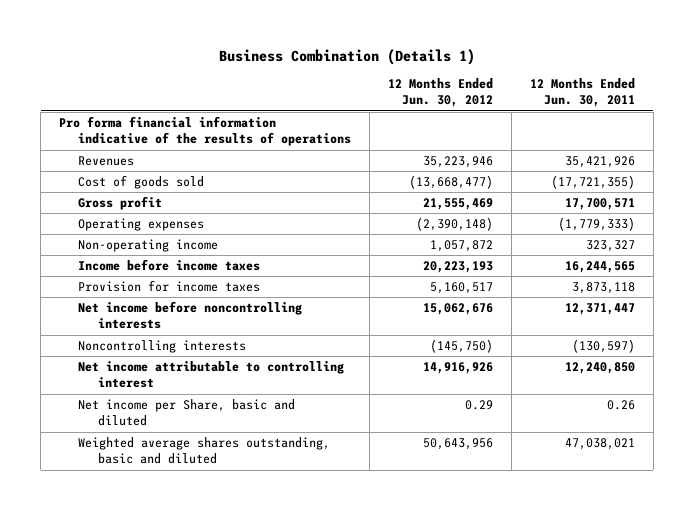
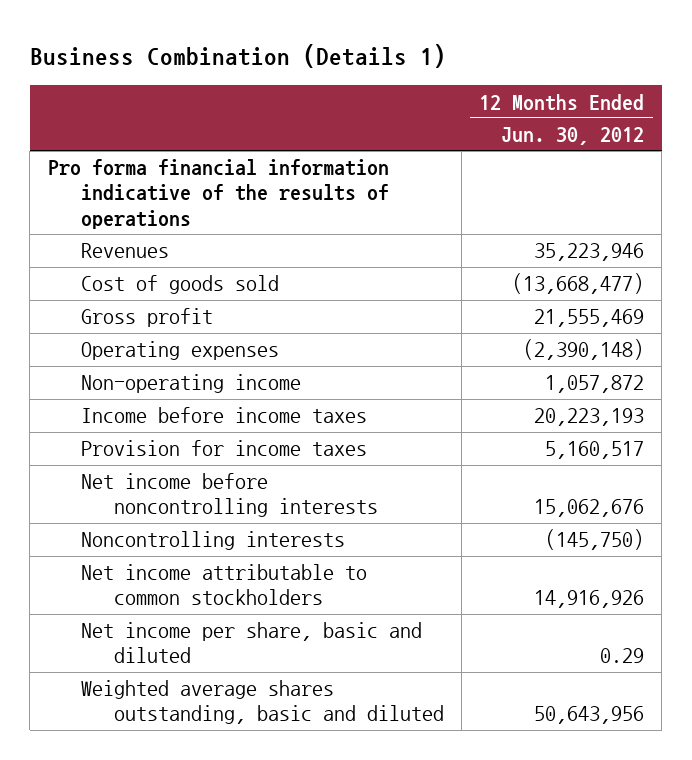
- | 12 Months Ended Jun. 30, 2012 | 12 Months Ended Jun. 30, 2011
+ | 12 Months Ended Jun. 30, 2012
- Net income attributable to controlling interest | 14,916,926 | 12,240,850
- Net income per Share, basic and diluted | 0.29 | 0.26
+ Net income attributable to common stockholders | 14,916,926
+ Net income per share, basic and diluted | 0.29

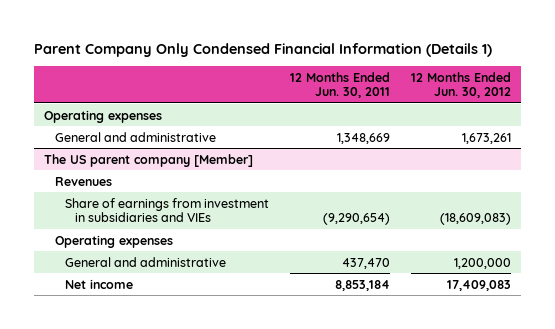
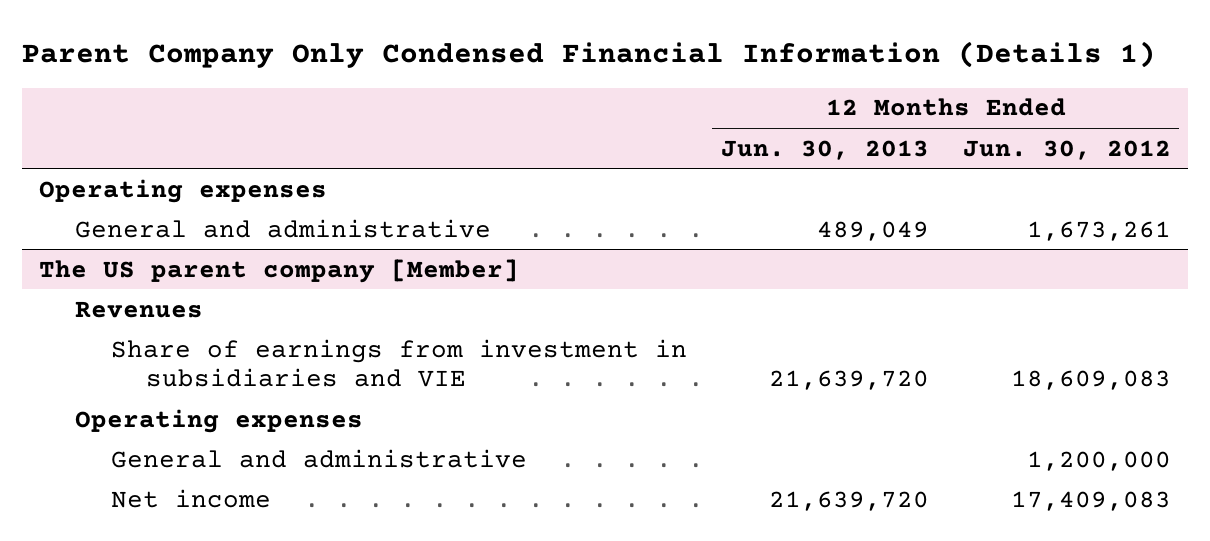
- | 12 Months Ended Jun. 30, 2011 | 12 Months Ended Jun. 30, 2012
+ | 12 Months Ended Jun. 30, 2013 | 12 Months Ended Jun. 30, 2012
@ The US parent company [Member]
- Share of earnings from investment in subsidiaries and VIEs | (9,290,654) | (18,609,083)
+ Share of earnings from investment in subsidiaries and VIE | 21,639,720 | 18,609,083

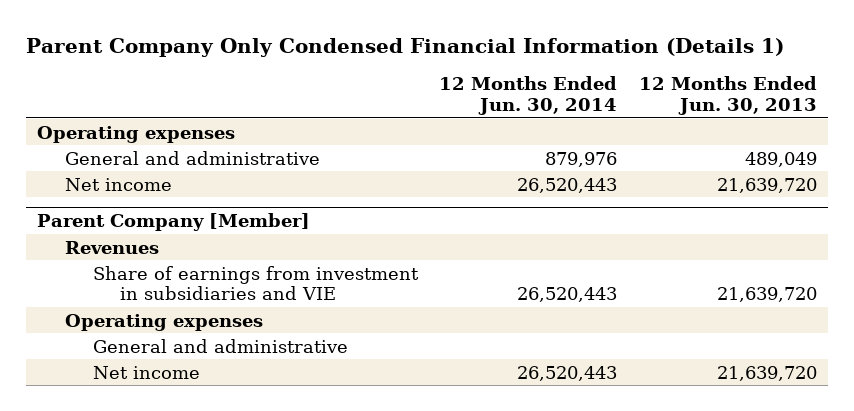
- | 12 Months Ended Jun. 30, 2013 | 12 Months Ended Jun. 30, 2012
+ | 12 Months Ended Jun. 30, 2014 | 12 Months Ended Jun. 30, 2013
- The US parent company [Member]
+ Net income | 26,520,443 | 21,639,720
+ Parent Company [Member]

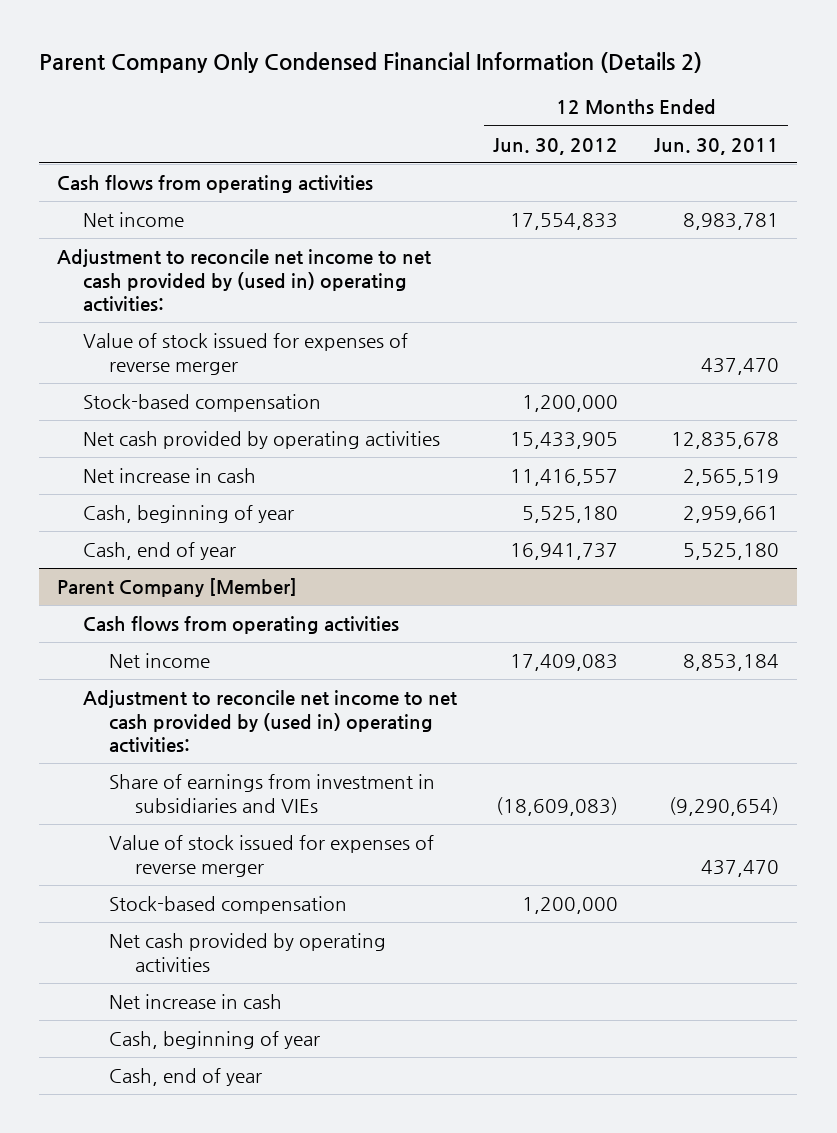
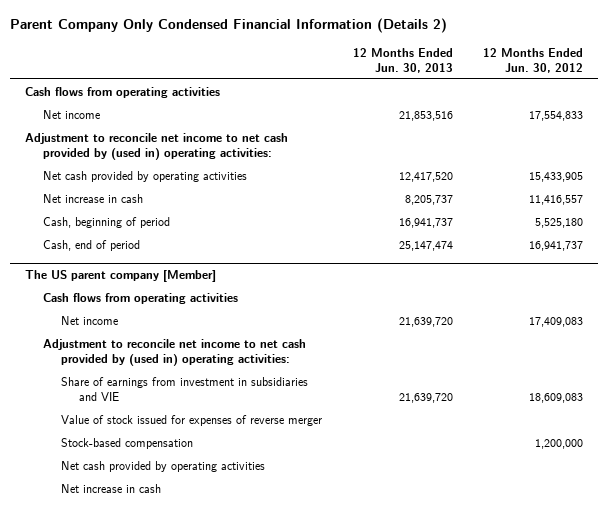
- | 12 Months Ended Jun. 30, 2012 | 12 Months Ended Jun. 30, 2011
+ | 12 Months Ended Jun. 30, 2013 | 12 Months Ended Jun. 30, 2012
- Value of stock issued for expenses of reverse merger | | 437,470
- Stock-based compensation | 1,200,000 |
- Cash, beginning of year | 5,525,180 | 2,959,661
- Cash, end of year | 16,941,737 | 5,525,180
- Parent Company [Member]
+ Cash, beginning of period | 16,941,737 | 5,525,180
+ Cash, end of period | 25,147,474 | 16,941,737
+ The US parent company [Member]
- Share of earnings from investment in subsidiaries and VIEs | (18,609,083) | (9,290,654)
+ Share of earnings from investment in subsidiaries and VIE | 21,639,720 | 18,609,083
- Cash, beginning of year
- Cash, end of year

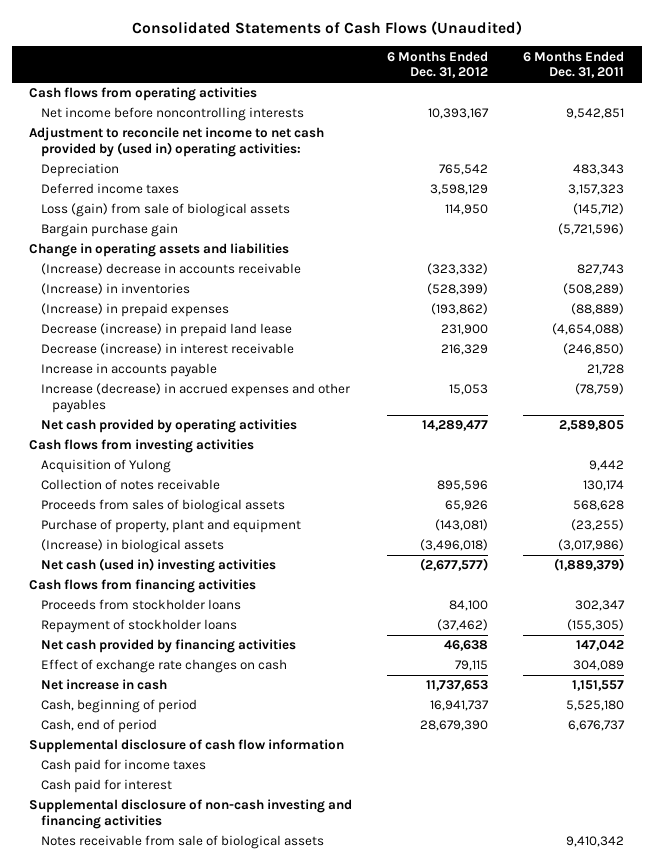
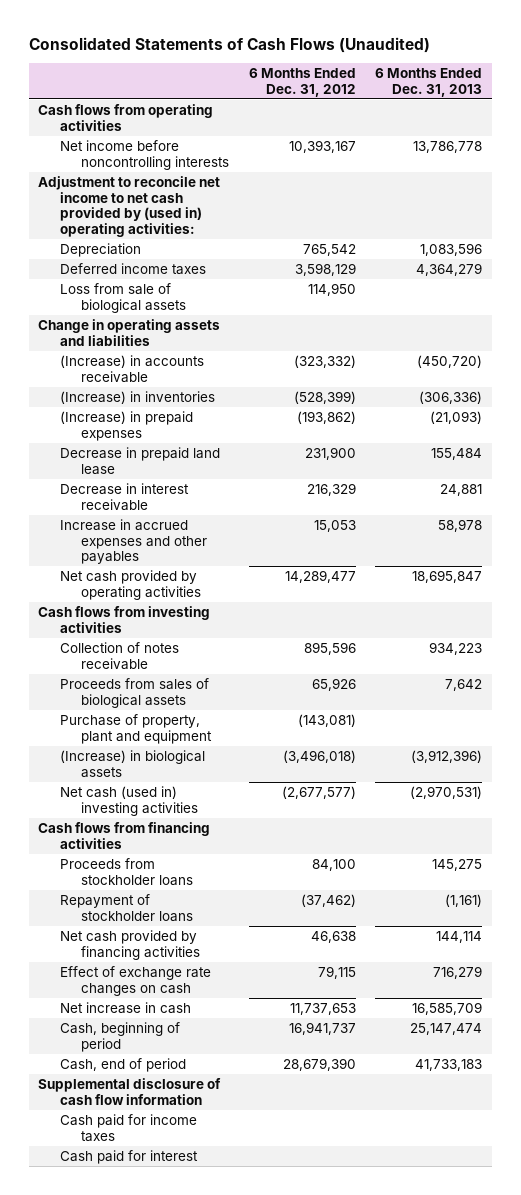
- | 6 Months Ended Dec. 31, 2012 | 6 Months Ended Dec. 31, 2011
+ | 6 Months Ended Dec. 31, 2012 | 6 Months Ended Dec. 31, 2013
- Loss (gain) from sale of biological assets | 114,950 | (145,712)
- Bargain purchase gain | | (5,721,596)
+ Loss from sale of biological assets | 114,950 |
- (Increase) decrease in accounts receivable | (323,332) | 827,743
+ (Increase) in accounts receivable | (323,332) | (450,720)
- Decrease (increase) in prepaid land lease | 231,900 | (4,654,088)
- Decrease (increase) in interest receivable | 216,329 | (246,850)
- Increase in accounts payable | | 21,728
- Increase (decrease) in accrued expenses and other payables | 15,053 | (78,759)
+ Decrease in prepaid land lease | 231,900 | 155,484
+ Decrease in interest receivable | 216,329 | 24,881
+ Increase in accrued expenses and other payables | 15,053 | 58,978
- Acquisition of Yulong | | 9,442
- Supplemental disclosure of non-cash investing and financing activities
- Notes receivable from sale of biological assets | | 9,410,342

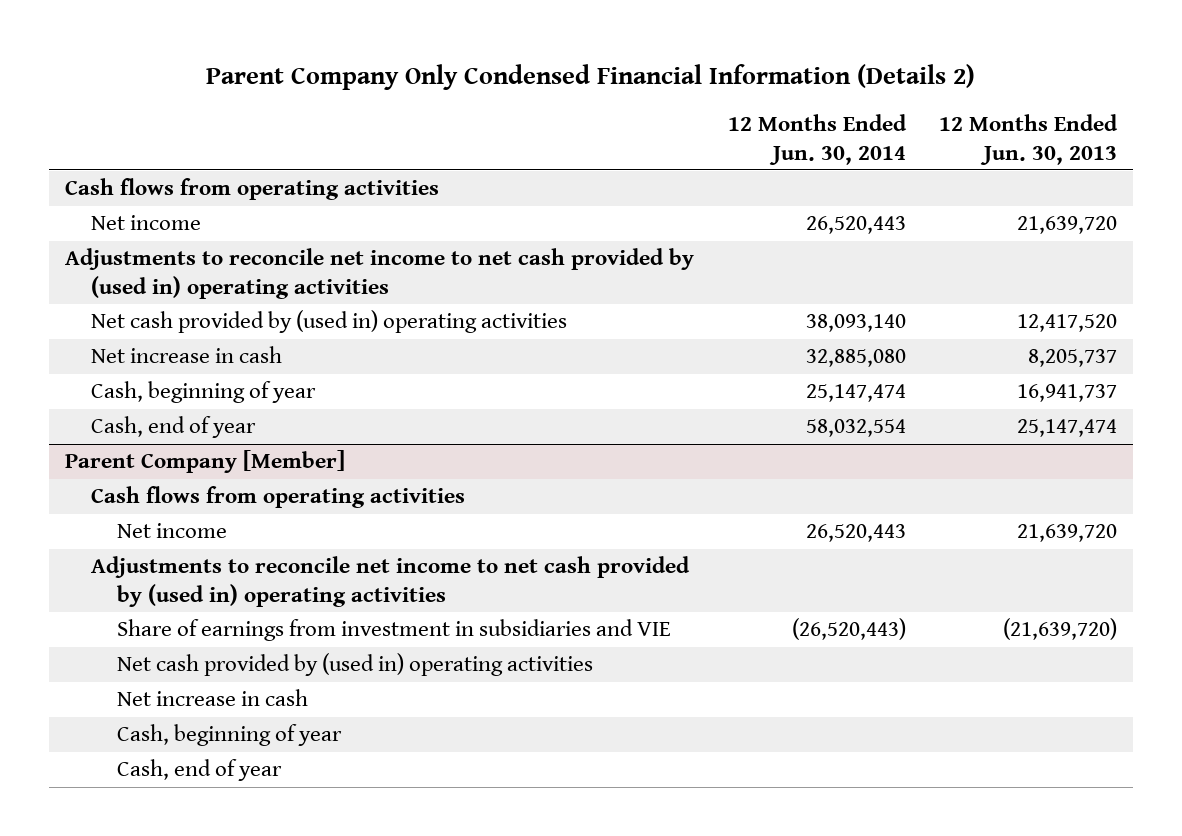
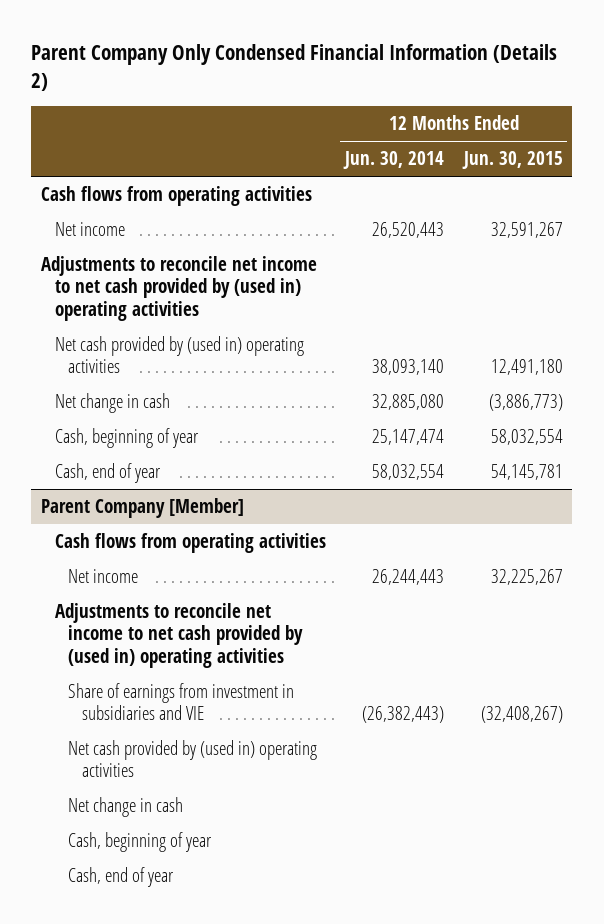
- | 12 Months Ended Jun. 30, 2014 | 12 Months Ended Jun. 30, 2013
+ | 12 Months Ended Jun. 30, 2014 | 12 Months Ended Jun. 30, 2015
- Net increase in cash | 32,885,080 | 8,205,737
+ Net change in cash | 32,885,080 | (3,886,773)
@ Parent Company [Member]
- Net income | 26,520,443 | 21,639,720
+ Net income | 26,244,443 | 32,225,267
- Share of earnings from investment in subsidiaries and VIE | (26,520,443) | (21,639,720)
+ Share of earnings from investment in subsidiaries and VIE | (26,382,443) | (32,408,267)
- Net increase in cash
+ Net change in cash

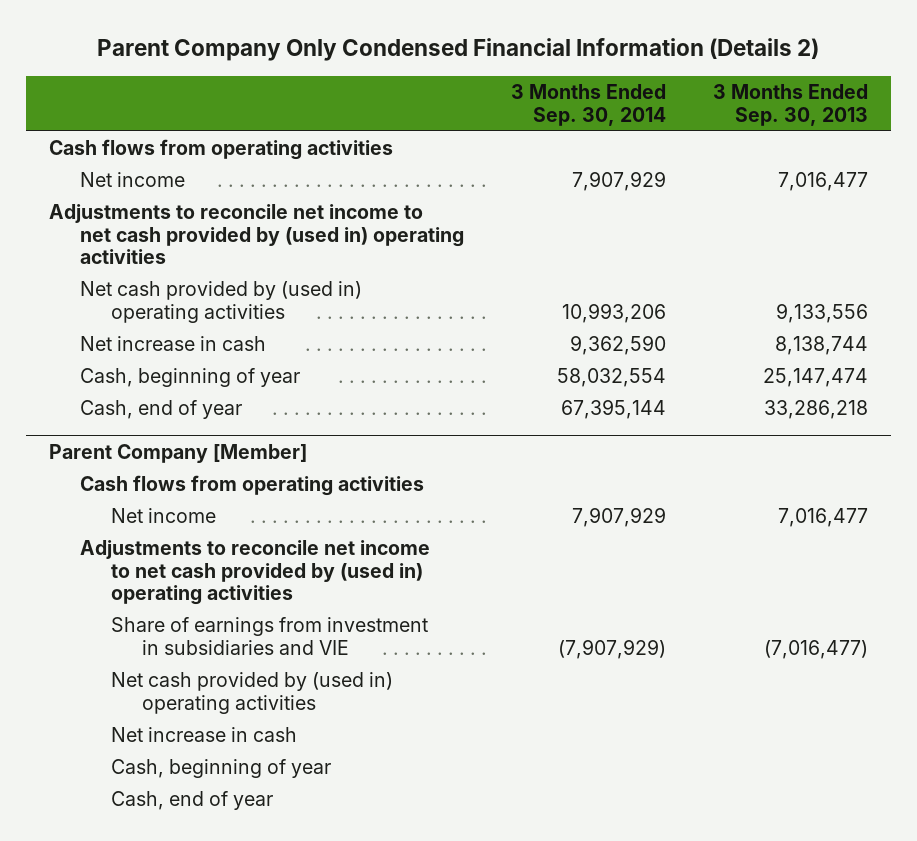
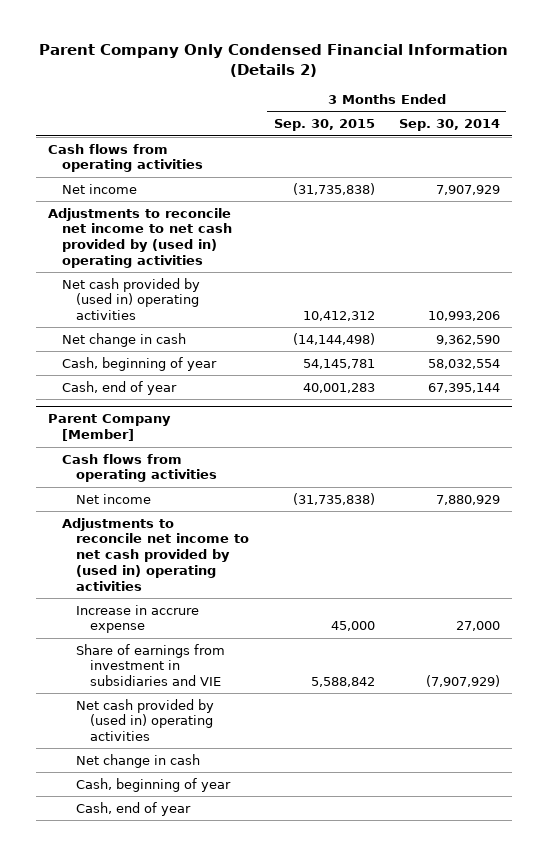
- | 3 Months Ended Sep. 30, 2014 | 3 Months Ended Sep. 30, 2013
+ | 3 Months Ended Sep. 30, 2015 | 3 Months Ended Sep. 30, 2014
- Net increase in cash | 9,362,590 | 8,138,744
+ Net change in cash | (14,144,498) | 9,362,590
@ Parent Company [Member]
- Net income | 7,907,929 | 7,016,477
+ Net income | (31,735,838) | 7,880,929
+ Increase in accrure expense | 45,000 | 27,000
- Net increase in cash
+ Net change in cash

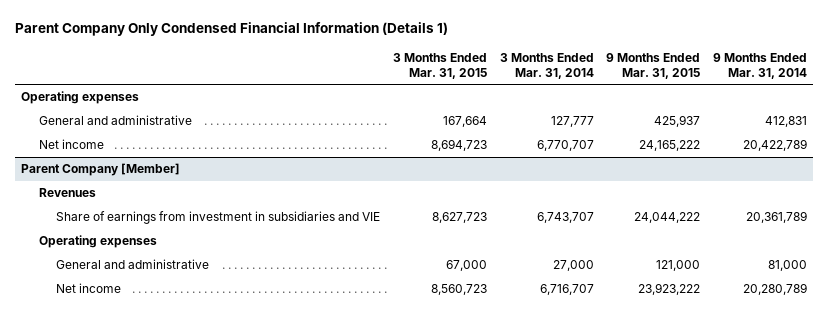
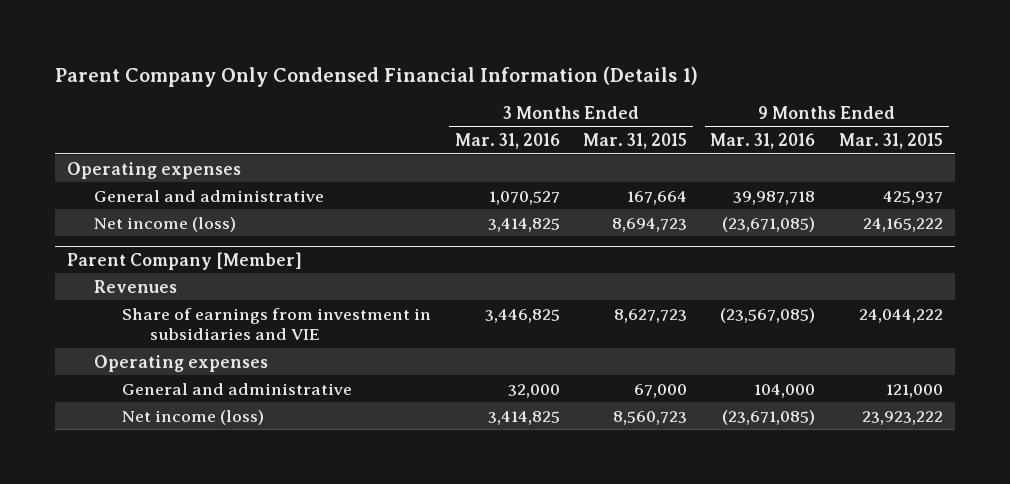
- | 3 Months Ended Mar. 31, 2015 | 3 Months Ended Mar. 31, 2014 | 9 Months Ended Mar. 31, 2015 | 9 Months Ended Mar. 31, 2014
+ | 3 Months Ended Mar. 31, 2016 | 3 Months Ended Mar. 31, 2015 | 9 Months Ended Mar. 31, 2016 | 9 Months Ended Mar. 31, 2015
- Net income | 8,694,723 | 6,770,707 | 24,165,222 | 20,422,789
+ Net income (loss) | 3,414,825 | 8,694,723 | (23,671,085) | 24,165,222
@ Parent Company [Member]
- Net income | 8,560,723 | 6,716,707 | 23,923,222 | 20,280,789
+ Net income (loss) | 3,414,825 | 8,560,723 | (23,671,085) | 23,923,222

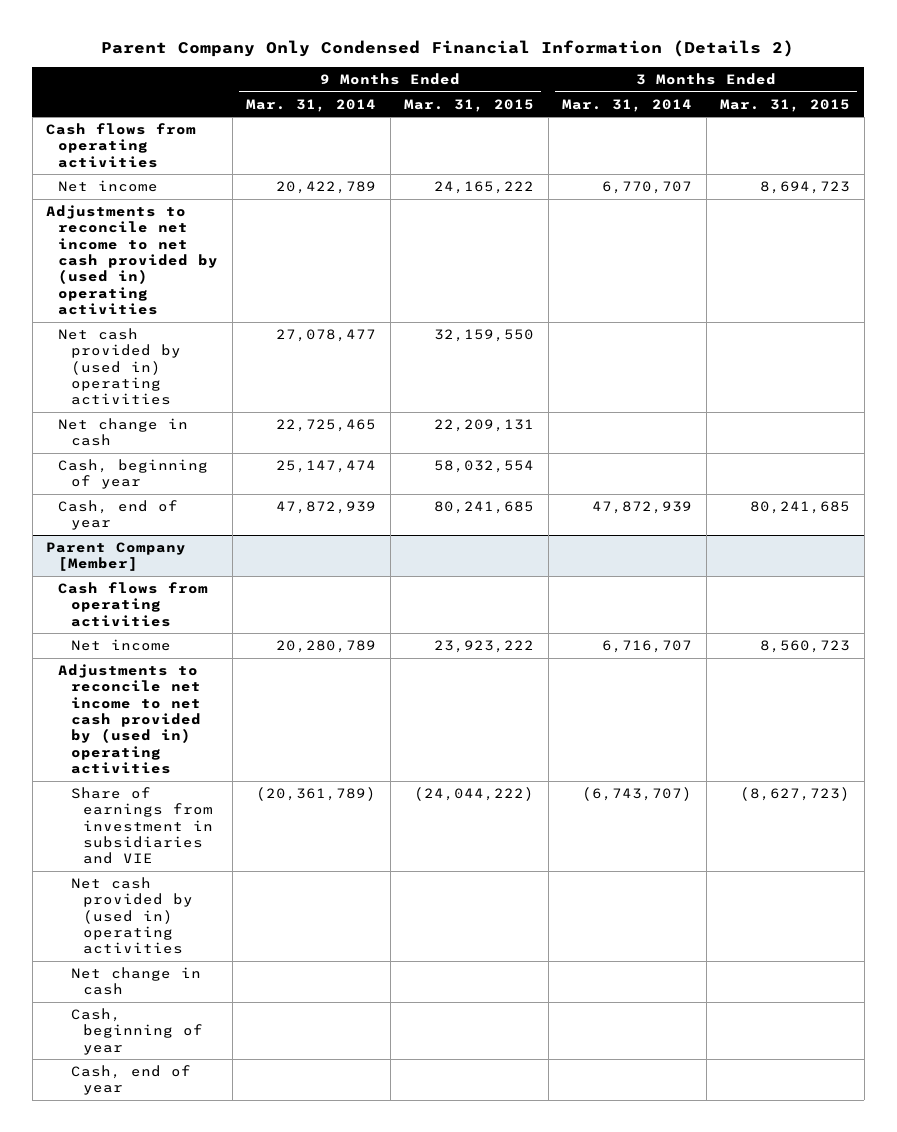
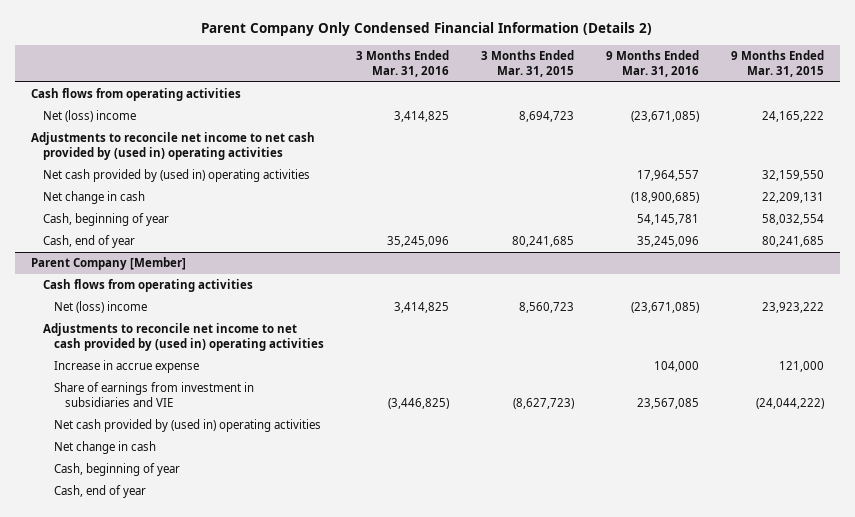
- | 9 Months Ended Mar. 31, 2014 | 9 Months Ended Mar. 31, 2015 | 3 Months Ended Mar. 31, 2014 | 3 Months Ended Mar. 31, 2015
+ | 3 Months Ended Mar. 31, 2016 | 3 Months Ended Mar. 31, 2015 | 9 Months Ended Mar. 31, 2016 | 9 Months Ended Mar. 31, 2015
- Net income | 20,422,789 | 24,165,222 | 6,770,707 | 8,694,723
+ Net (loss) income | 3,414,825 | 8,694,723 | (23,671,085) | 24,165,222
@ Parent Company [Member]
- Net income | 20,280,789 | 23,923,222 | 6,716,707 | 8,560,723
+ Net (loss) income | 3,414,825 | 8,560,723 | (23,671,085) | 23,923,222
+ Increase in accrue expense | | | 104,000 | 121,000

